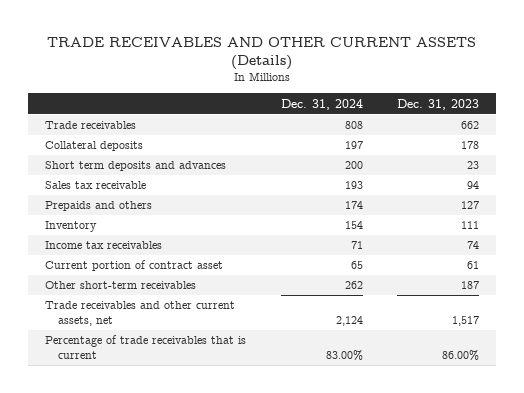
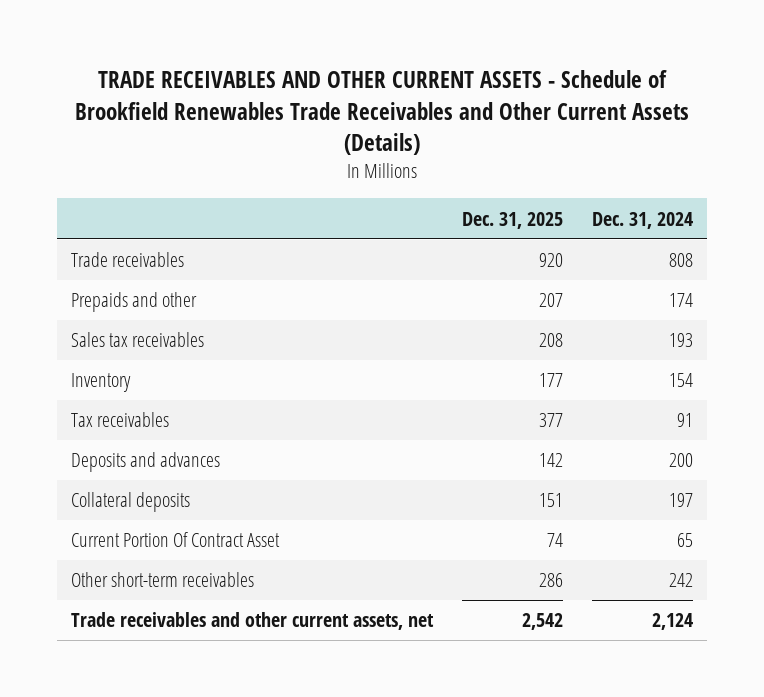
- TRADE RECEIVABLES AND OTHER CURRENT ASSETS (Details)
+ TRADE RECEIVABLES AND OTHER CURRENT ASSETS - Schedule of Brookfield Renewables Trade Receivables and Other Current Assets (Details)
- | Dec. 31, 2024 | Dec. 31, 2023
+ | Dec. 31, 2025 | Dec. 31, 2024
- Short term deposits and advances | 200 | 23
- Sales tax receivable | 193 | 94
- Prepaids and others | 174 | 127
+ Prepaids and other | 207 | 174
+ Sales tax receivables | 208 | 193
- Income tax receivables | 71 | 74
- Current portion of contract asset | 65 | 61
- Other short-term receivables | 262 | 187
+ Tax receivables | 377 | 91
+ Deposits and advances | 142 | 200
moved down: Collateral deposits | 151 | 197
+ Current Portion Of Contract Asset | 74 | 65
+ Other short-term receivables | 286 | 242
- Percentage of trade receivables that is current | 83.00% | 86.00%

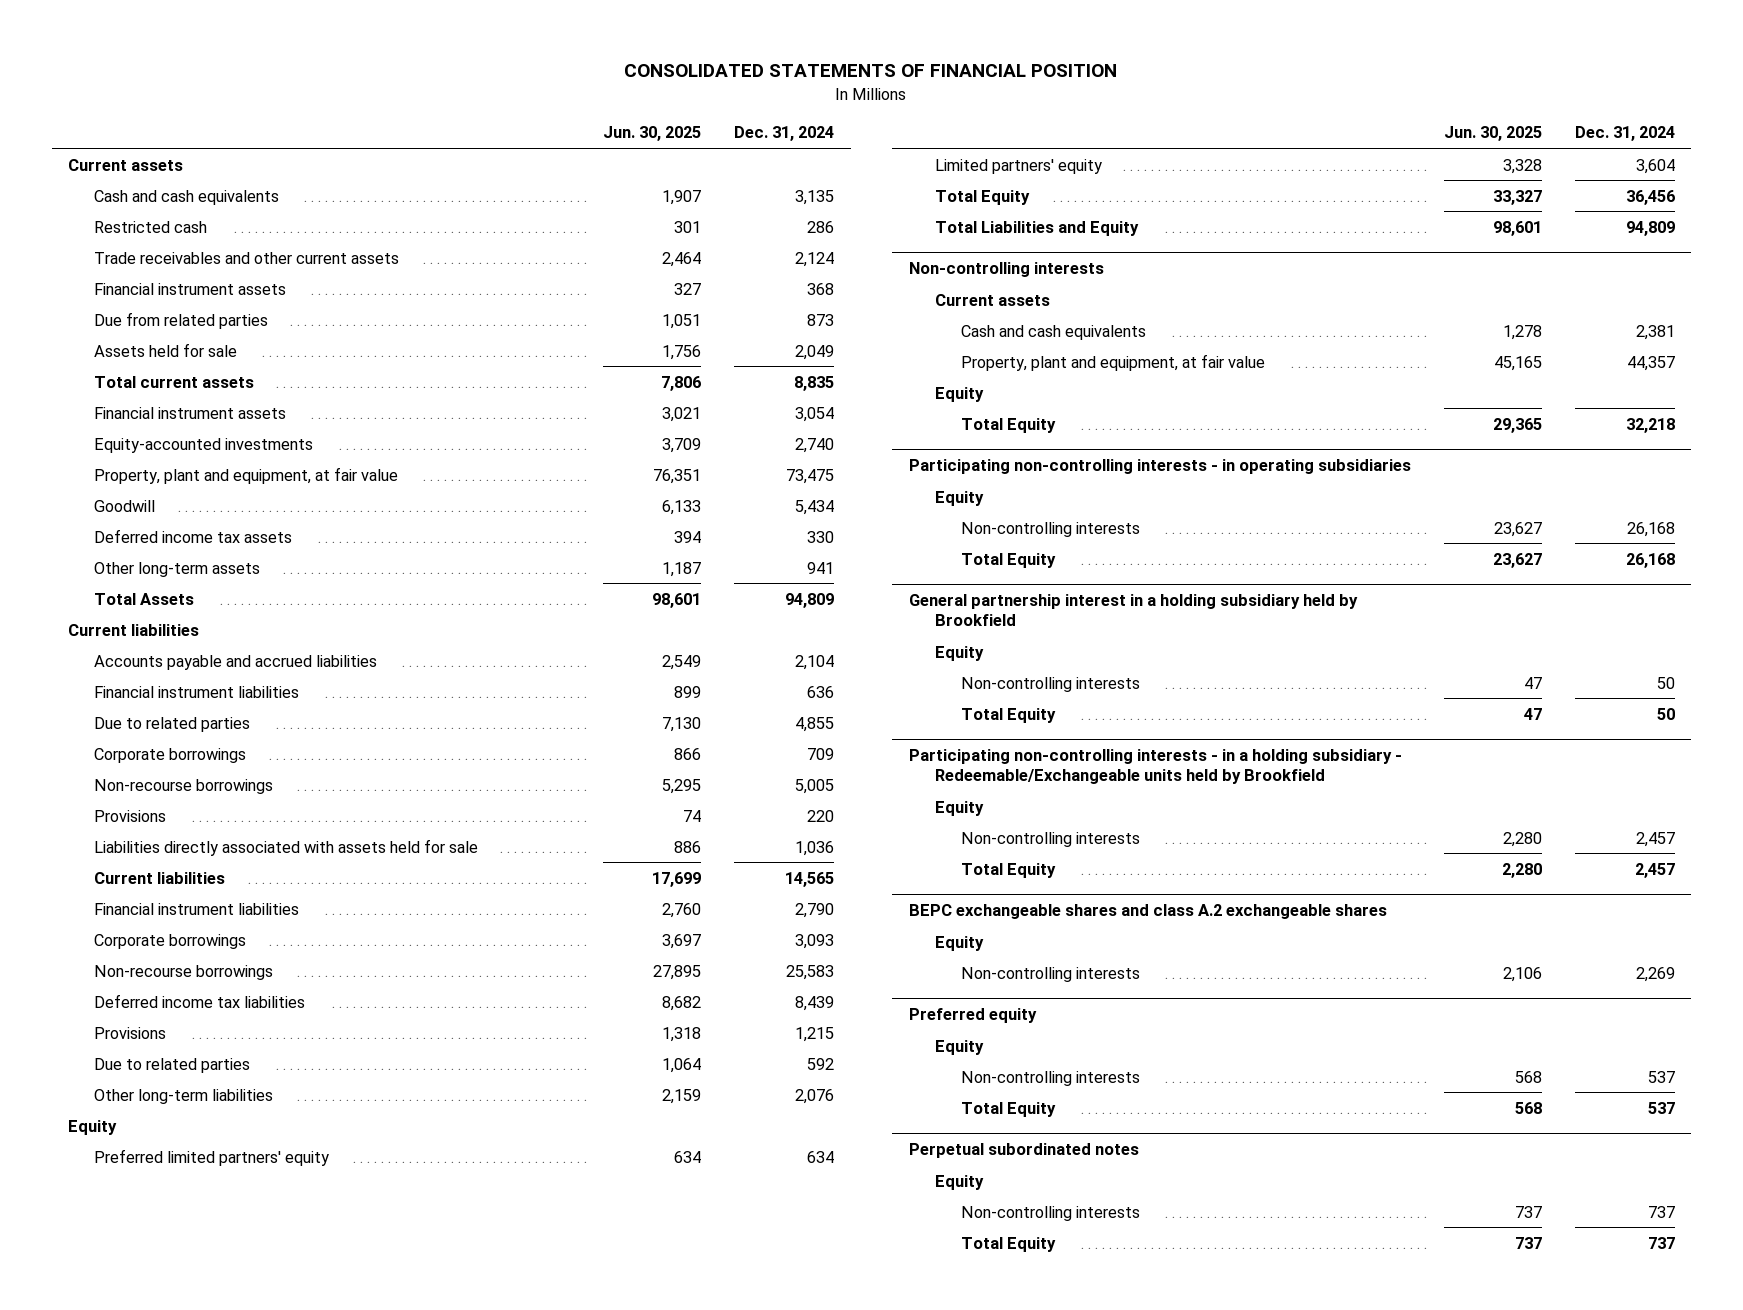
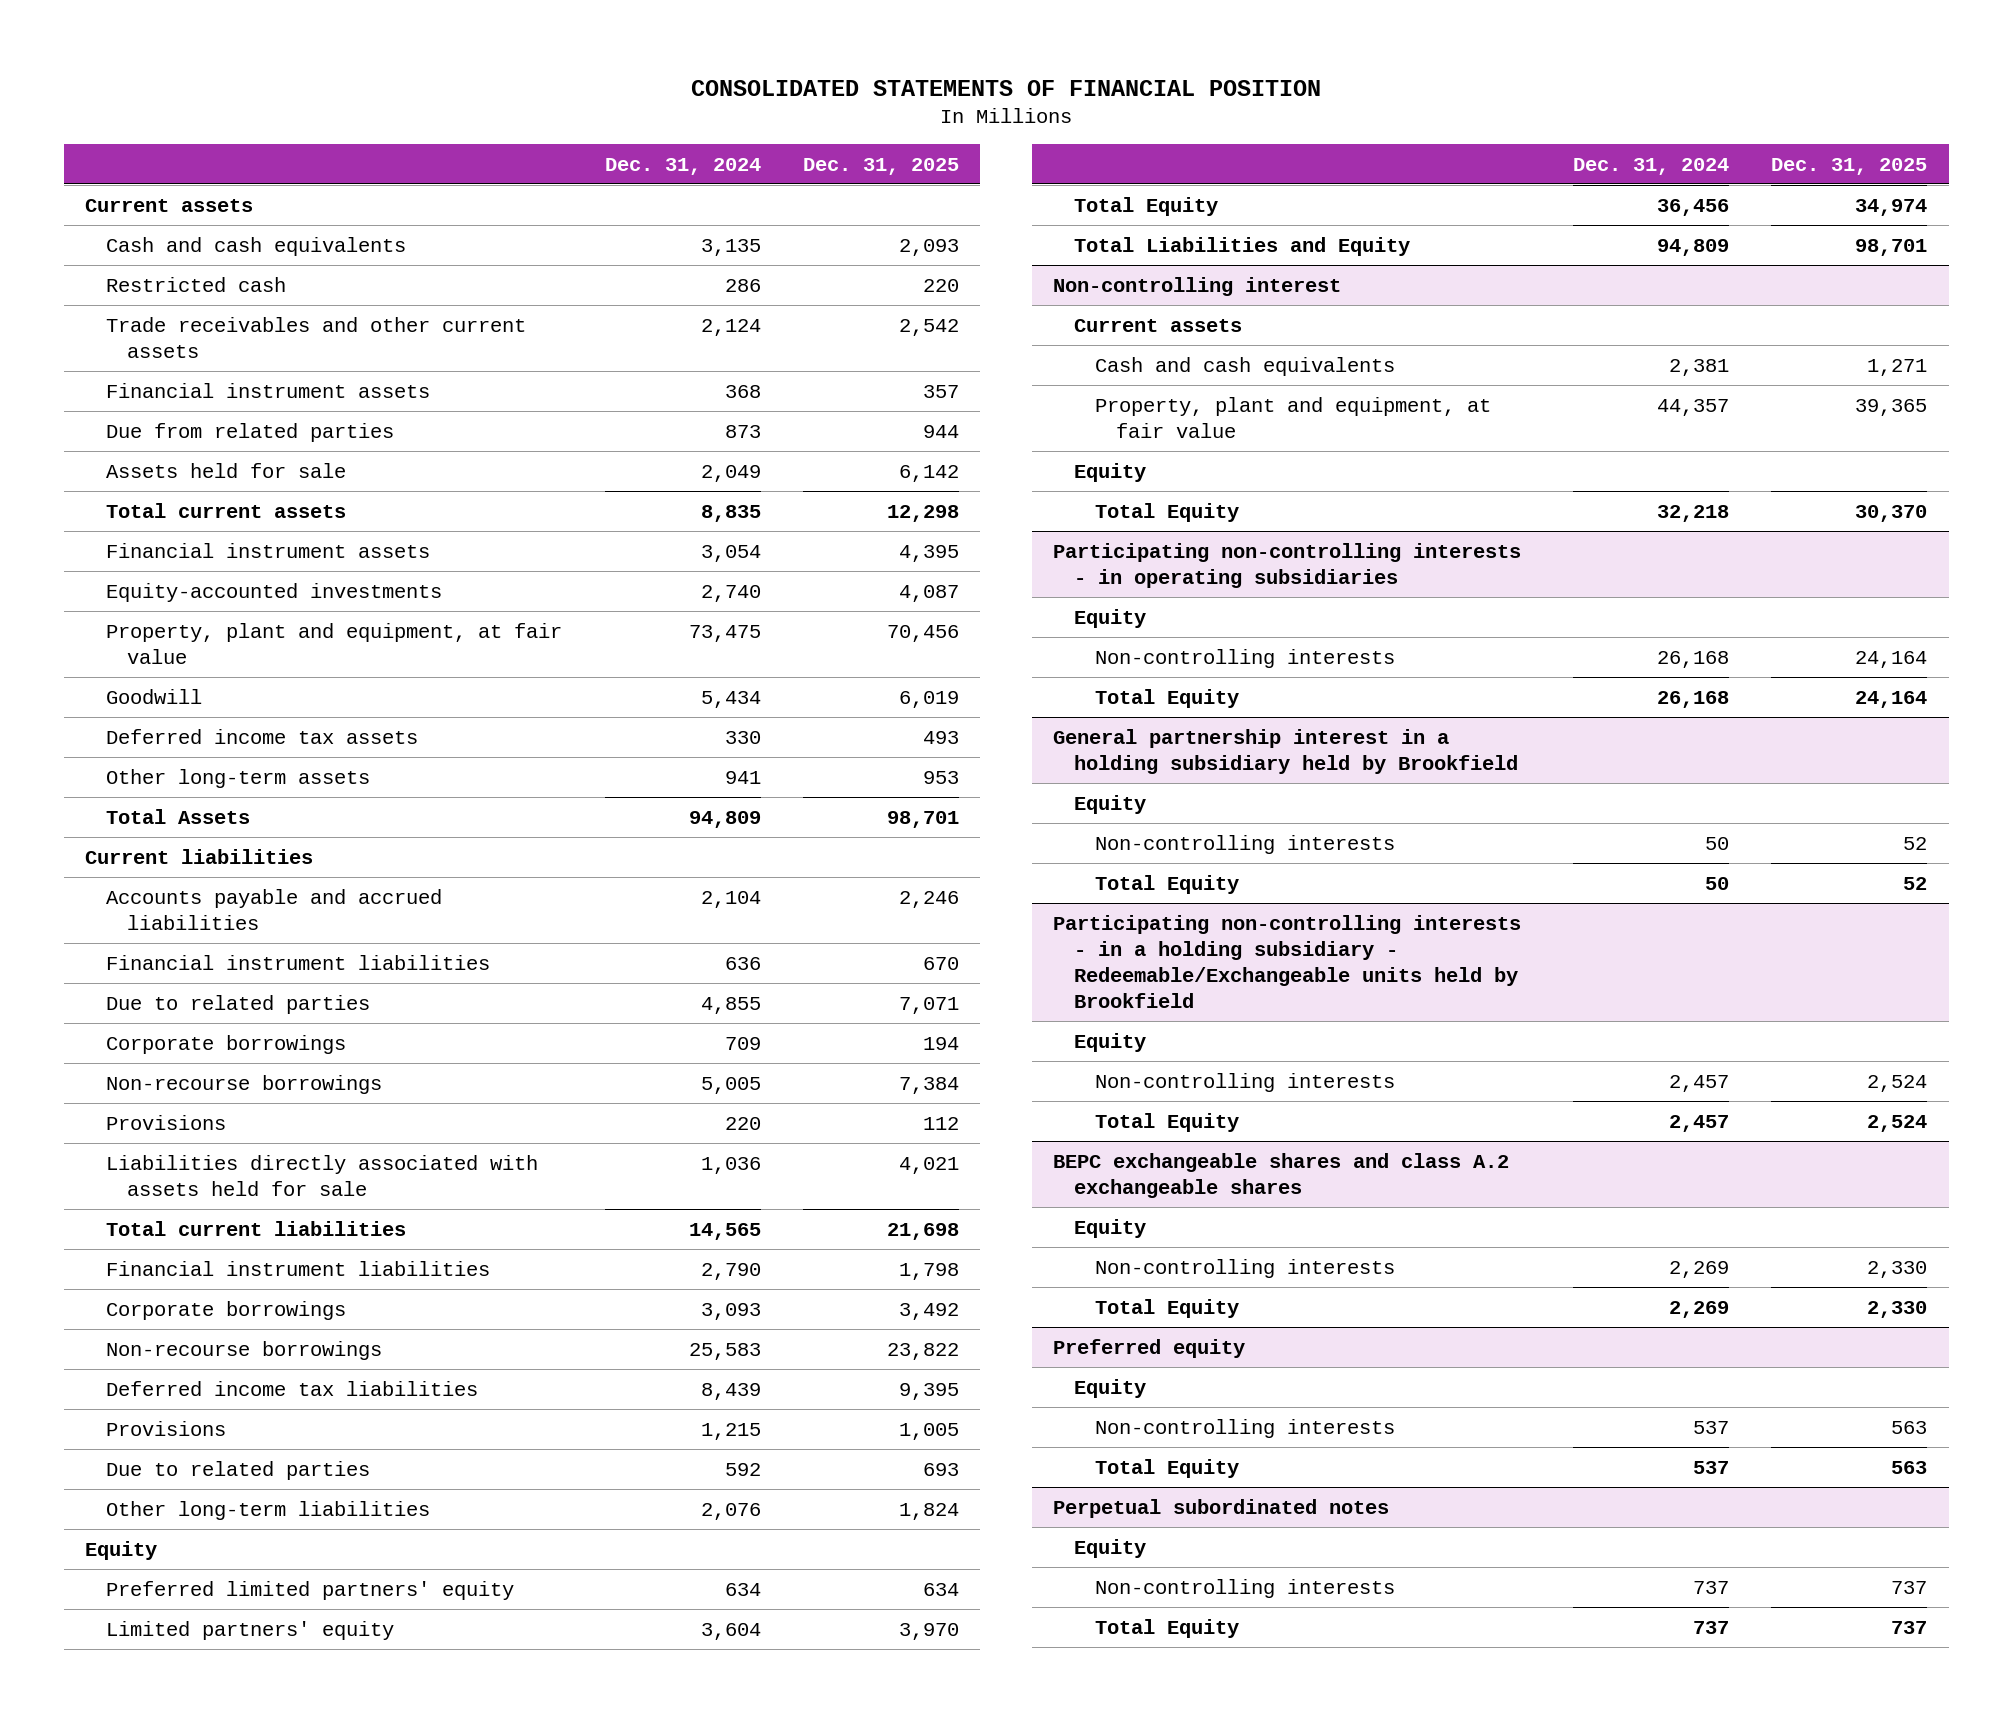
- | Jun. 30, 2025 | Dec. 31, 2024
+ | Dec. 31, 2024 | Dec. 31, 2025
- Current liabilities | 17,699 | 14,565
+ Total current liabilities | 14,565 | 21,698
- Non-controlling interests
+ Non-controlling interest
@ BEPC exchangeable shares and class A.2 exchangeable shares
+ Total Equity | 2,269 | 2,330

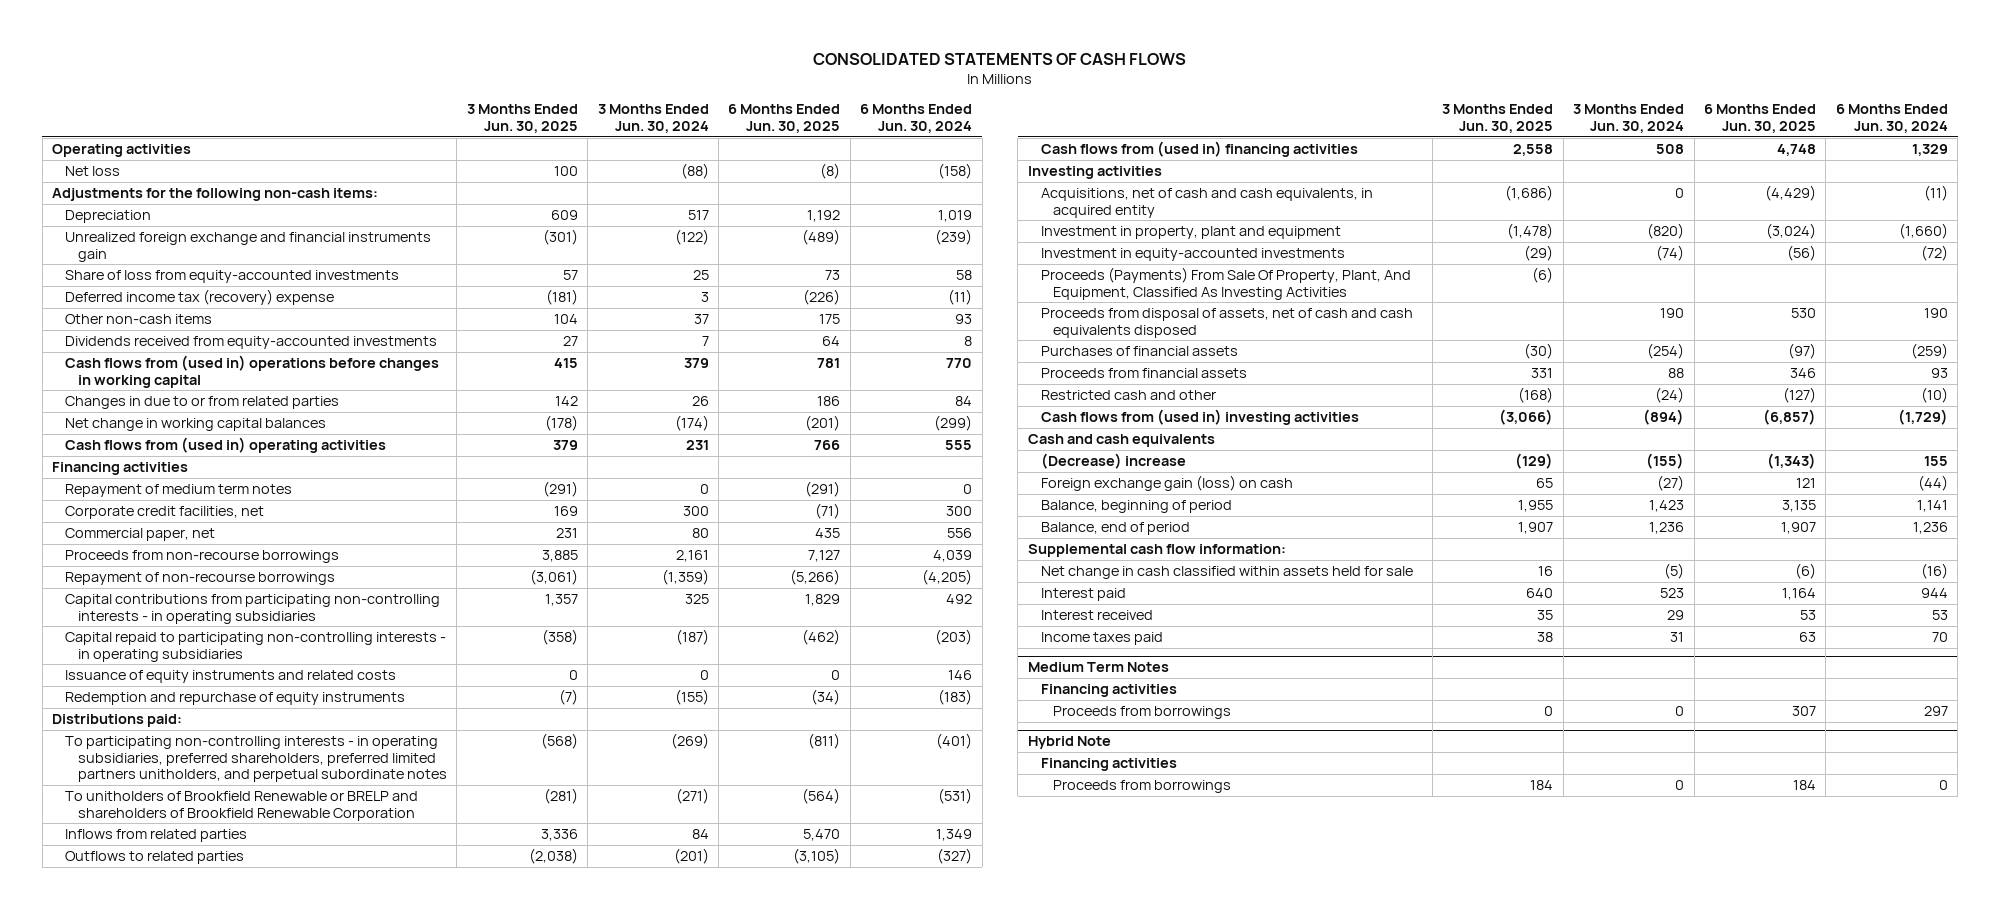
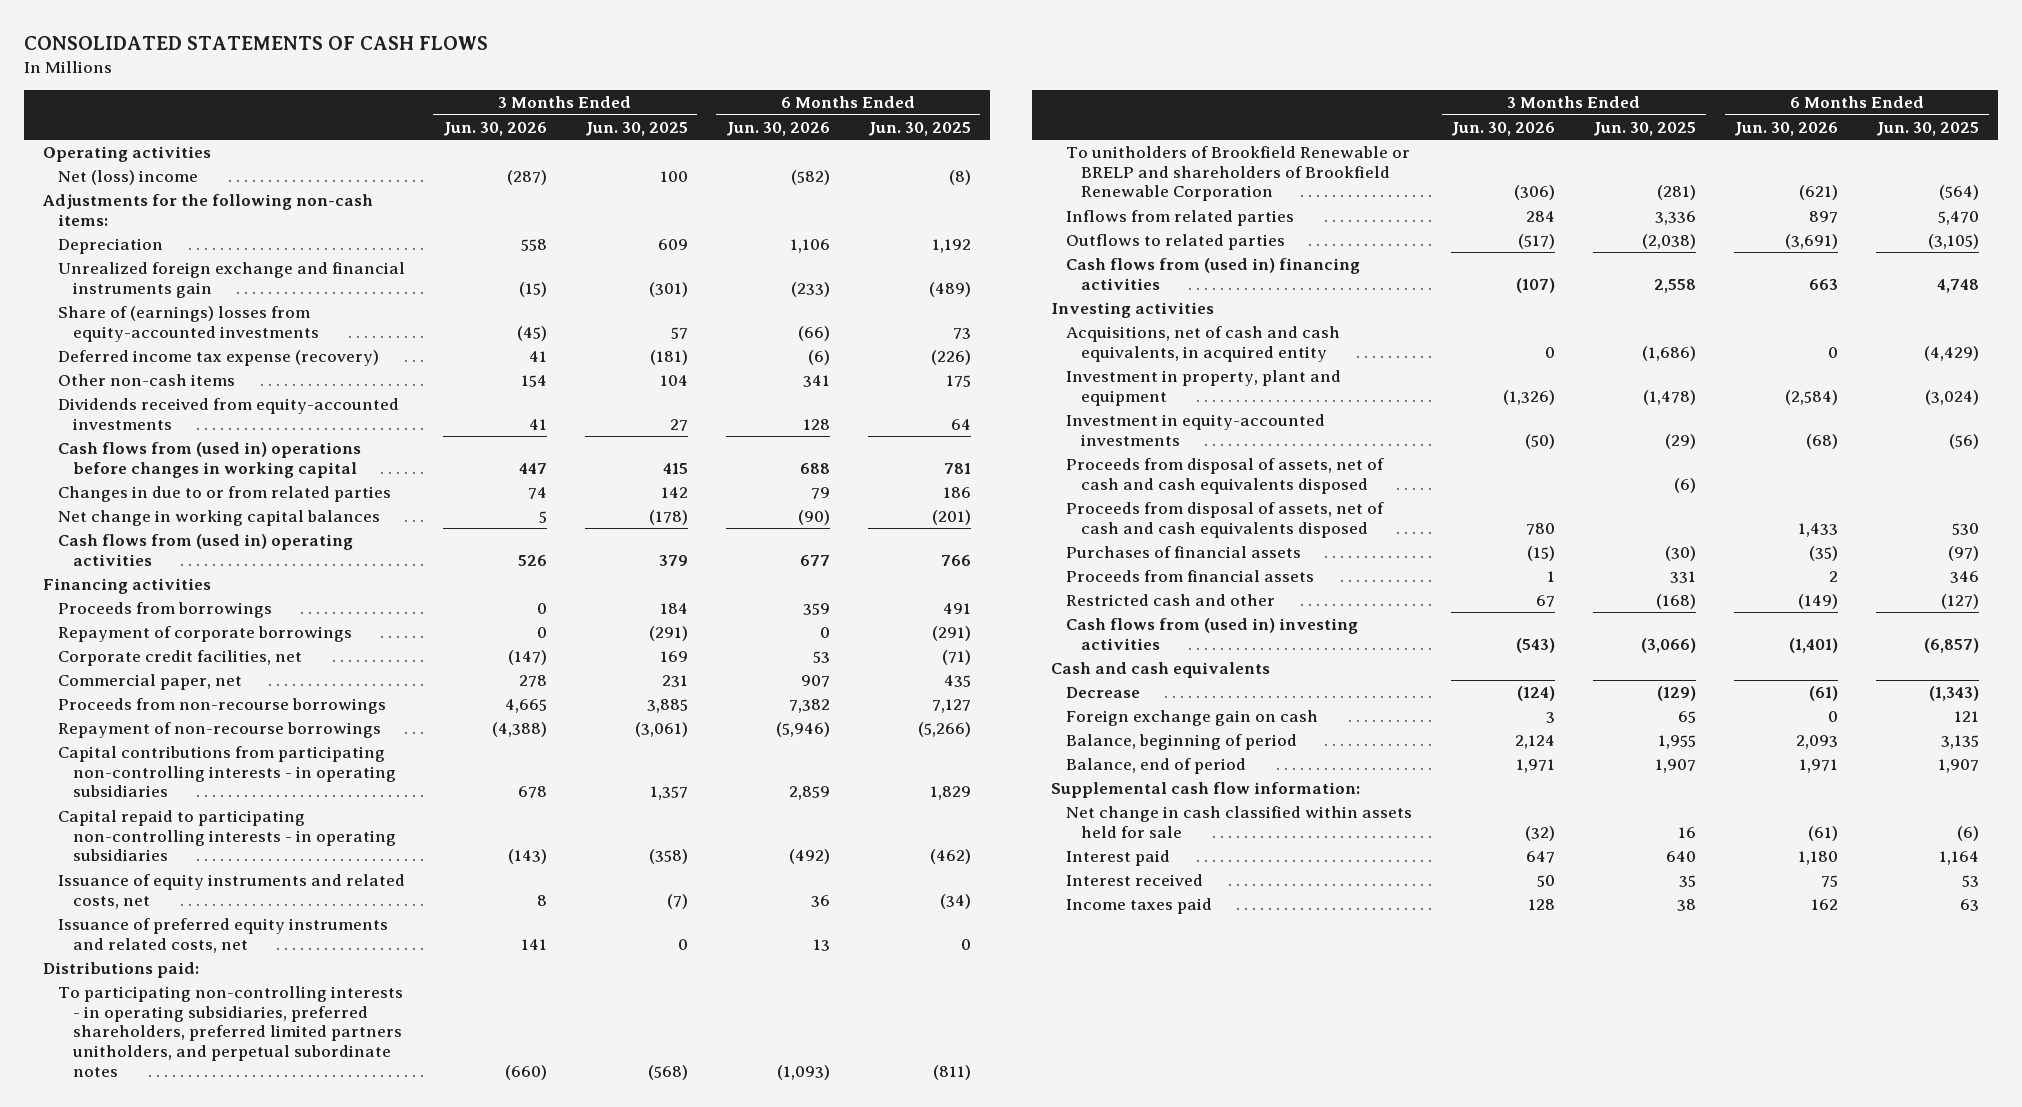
- | 3 Months Ended Jun. 30, 2025 | 3 Months Ended Jun. 30, 2024 | 6 Months Ended Jun. 30, 2025 | 6 Months Ended Jun. 30, 2024
+ | 3 Months Ended Jun. 30, 2026 | 3 Months Ended Jun. 30, 2025 | 6 Months Ended Jun. 30, 2026 | 6 Months Ended Jun. 30, 2025
- Net loss | 100 | (88) | (8) | (158)
+ Net (loss) income | (287) | 100 | (582) | (8)
- Share of loss from equity-accounted investments | 57 | 25 | 73 | 58
- Deferred income tax (recovery) expense | (181) | 3 | (226) | (11)
+ Share of (earnings) losses from equity-accounted investments | (45) | 57 | (66) | 73
+ Deferred income tax expense (recovery) | 41 | (181) | (6) | (226)
- Repayment of medium term notes | (291) | 0 | (291) | 0
+ Proceeds from borrowings | 0 | 184 | 359 | 491
+ Repayment of corporate borrowings | 0 | (291) | 0 | (291)
- Issuance of equity instruments and related costs | 0 | 0 | 0 | 146
- Redemption and repurchase of equity instruments | (7) | (155) | (34) | (183)
+ Issuance of equity instruments and related costs, net | 8 | (7) | 36 | (34)
+ Issuance of preferred equity instruments and related costs, net | 141 | 0 | 13 | 0
- Proceeds (Payments) From Sale Of Property, Plant, And Equipment, Classified As Investing Activities | (6) | | |
+ Proceeds from disposal of assets, net of cash and cash equivalents disposed | | (6) | |
- (Decrease) increase | (129) | (155) | (1,343) | 155
- Foreign exchange gain (loss) on cash | 65 | (27) | 121 | (44)
+ Decrease | (124) | (129) | (61) | (1,343)
+ Foreign exchange gain on cash | 3 | 65 | 0 | 121
- Medium Term Notes
- Financing activities
- Proceeds from borrowings | 0 | 0 | 307 | 297
- Hybrid Note
- Financing activities
- Proceeds from borrowings | 184 | 0 | 184 | 0

